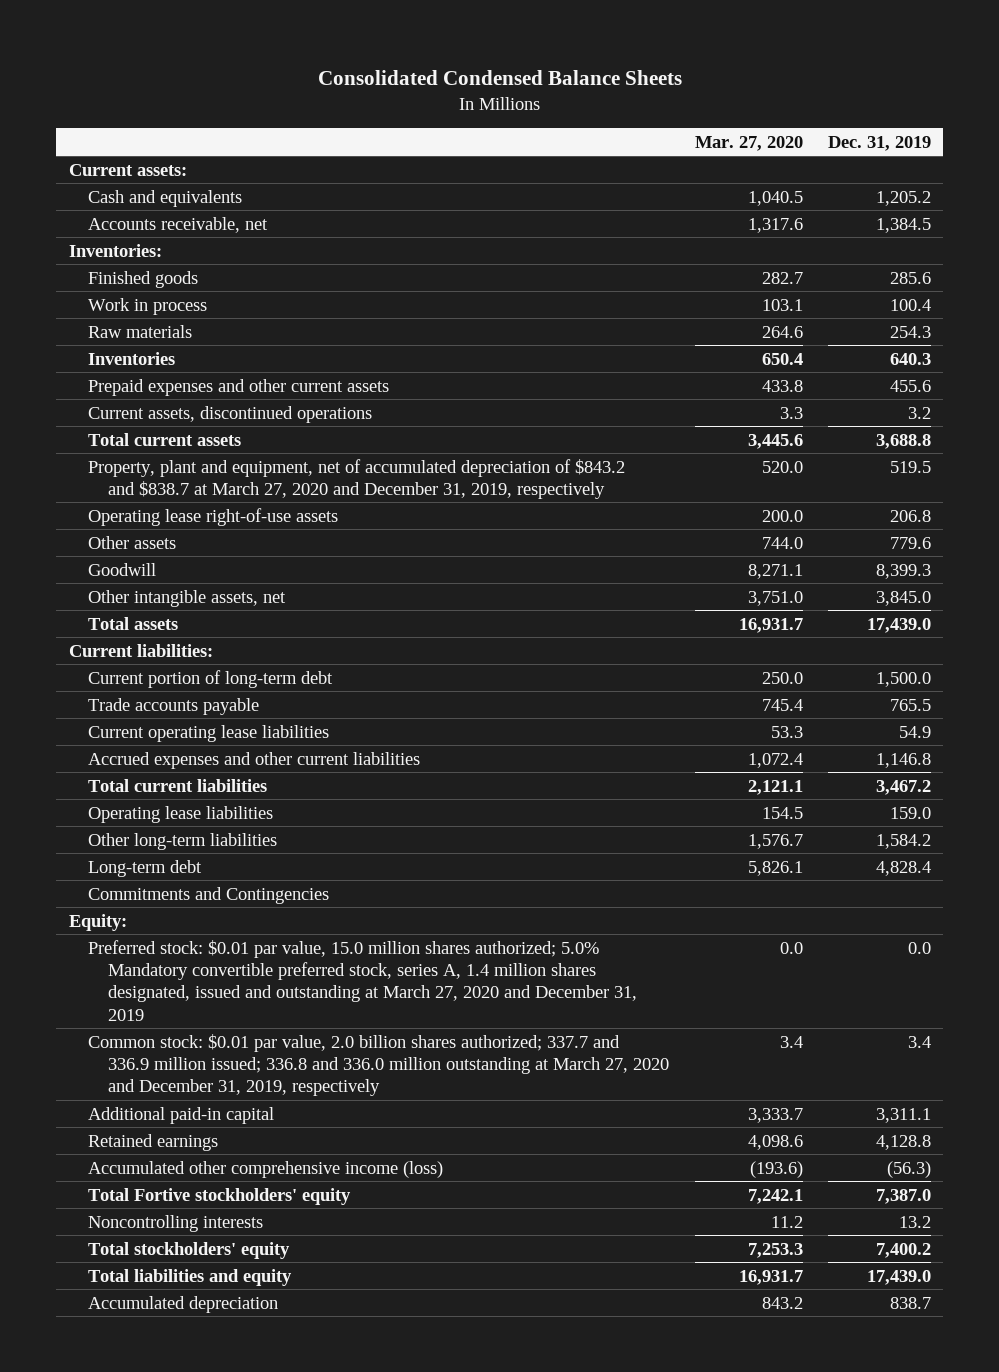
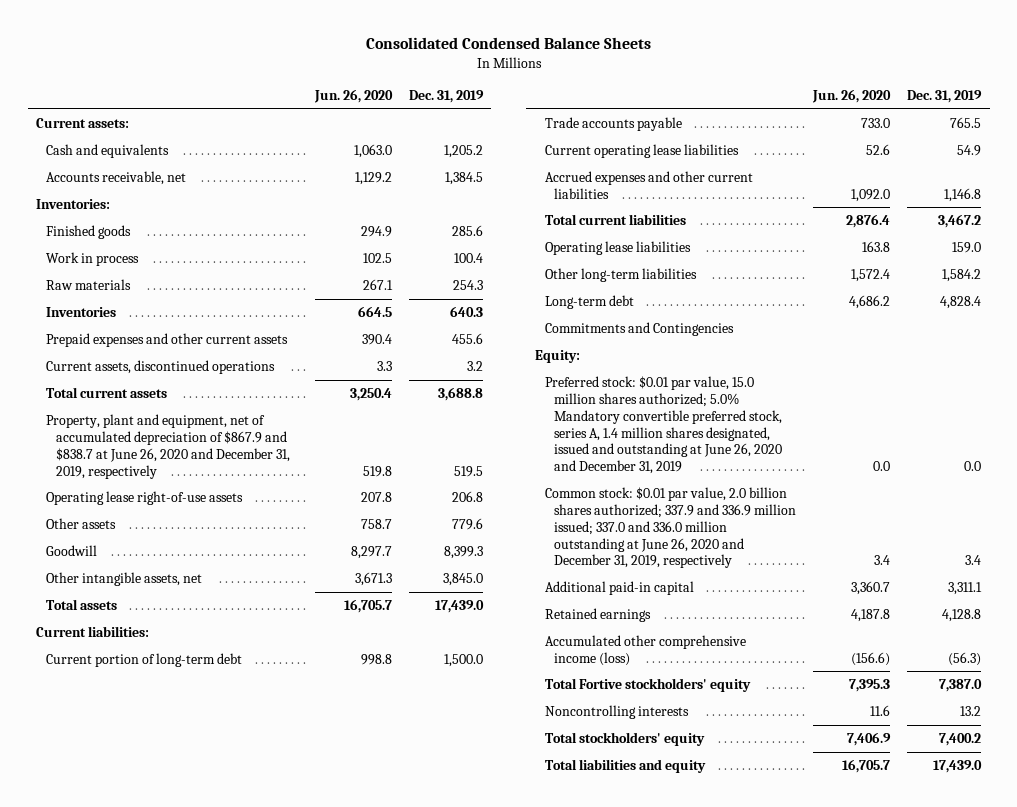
- | Mar. 27, 2020 | Dec. 31, 2019
+ | Jun. 26, 2020 | Dec. 31, 2019
- Property, plant and equipment, net of accumulated depreciation of $843.2 and $838.7 at March 27, 2020 and December 31, 2019, respectively | 520.0 | 519.5
+ Property, plant and equipment, net of accumulated depreciation of $867.9 and $838.7 at June 26, 2020 and December 31, 2019, respectively | 519.8 | 519.5
- Preferred stock: $0.01 par value, 15.0 million shares authorized; 5.0% Mandatory convertible preferred stock, series A, 1.4 million shares designated, issued and outstanding at March 27, 2020 and December 31, 2019 | 0.0 | 0.0
- Common stock: $0.01 par value, 2.0 billion shares authorized; 337.7 and 336.9 million issued; 336.8 and 336.0 million outstanding at March 27, 2020 and December 31, 2019, respectively | 3.4 | 3.4
+ Preferred stock: $0.01 par value, 15.0 million shares authorized; 5.0% Mandatory convertible preferred stock, series A, 1.4 million shares designated, issued and outstanding at June 26, 2020 and December 31, 2019 | 0.0 | 0.0
+ Common stock: $0.01 par value, 2.0 billion shares authorized; 337.9 and 336.9 million issued; 337.0 and 336.0 million outstanding at June 26, 2020 and December 31, 2019, respectively | 3.4 | 3.4
- Accumulated depreciation | 843.2 | 838.7

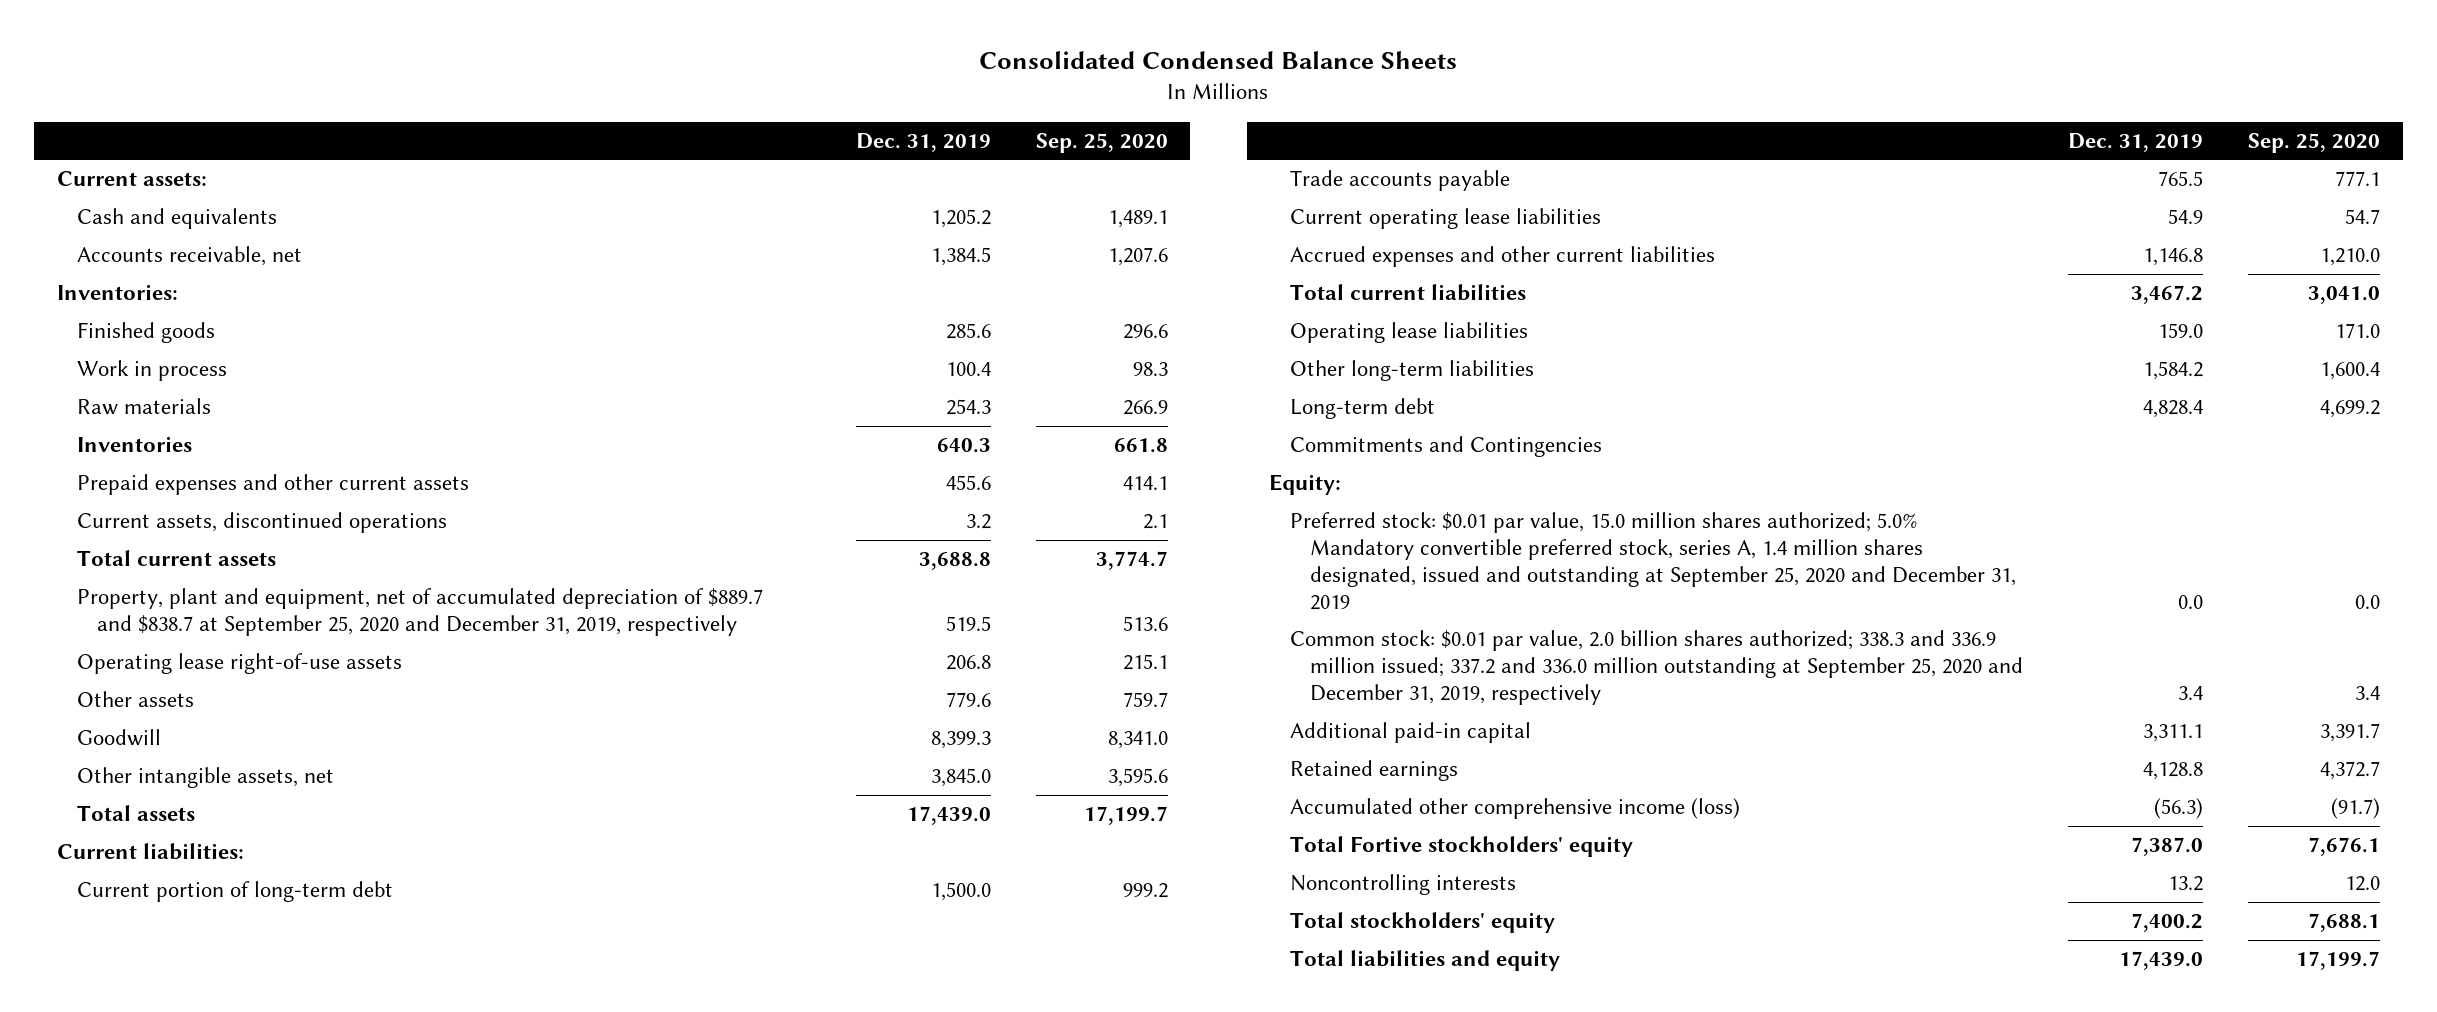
- | Jun. 26, 2020 | Dec. 31, 2019
+ | Dec. 31, 2019 | Sep. 25, 2020
- Property, plant and equipment, net of accumulated depreciation of $867.9 and $838.7 at June 26, 2020 and December 31, 2019, respectively | 519.8 | 519.5
+ Property, plant and equipment, net of accumulated depreciation of $889.7 and $838.7 at September 25, 2020 and December 31, 2019, respectively | 519.5 | 513.6
- Preferred stock: $0.01 par value, 15.0 million shares authorized; 5.0% Mandatory convertible preferred stock, series A, 1.4 million shares designated, issued and outstanding at June 26, 2020 and December 31, 2019 | 0.0 | 0.0
- Common stock: $0.01 par value, 2.0 billion shares authorized; 337.9 and 336.9 million issued; 337.0 and 336.0 million outstanding at June 26, 2020 and December 31, 2019, respectively | 3.4 | 3.4
+ Preferred stock: $0.01 par value, 15.0 million shares authorized; 5.0% Mandatory convertible preferred stock, series A, 1.4 million shares designated, issued and outstanding at September 25, 2020 and December 31, 2019 | 0.0 | 0.0
+ Common stock: $0.01 par value, 2.0 billion shares authorized; 338.3 and 336.9 million issued; 337.2 and 336.0 million outstanding at September 25, 2020 and December 31, 2019, respectively | 3.4 | 3.4

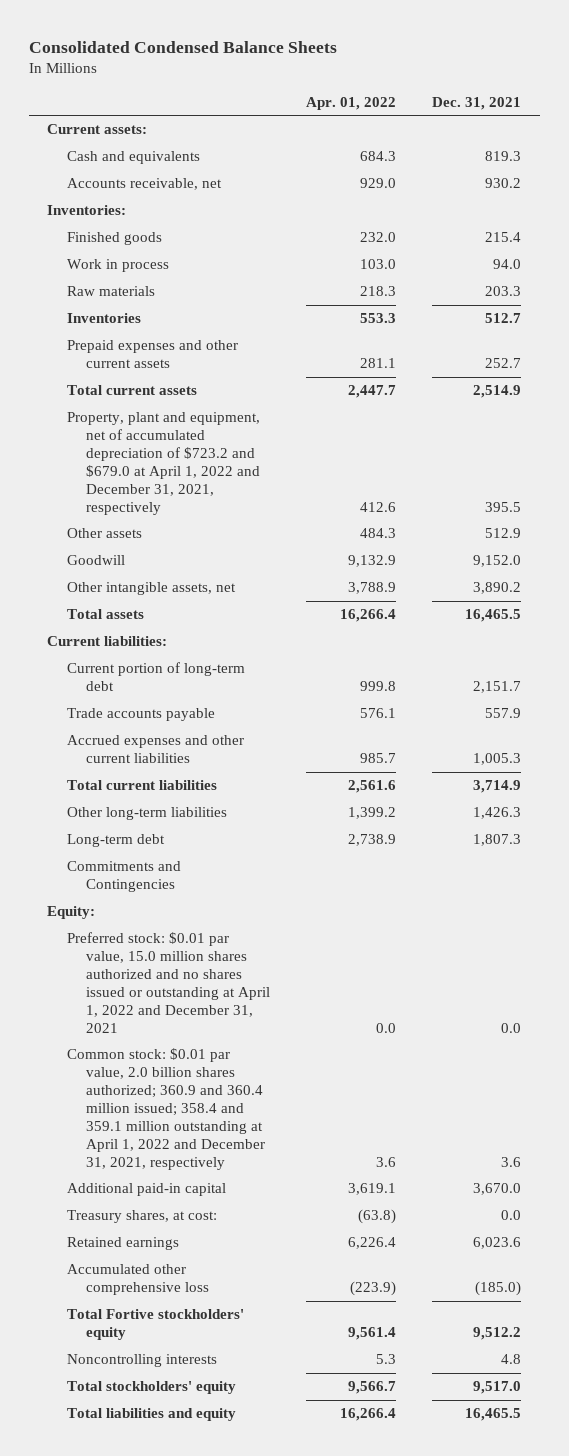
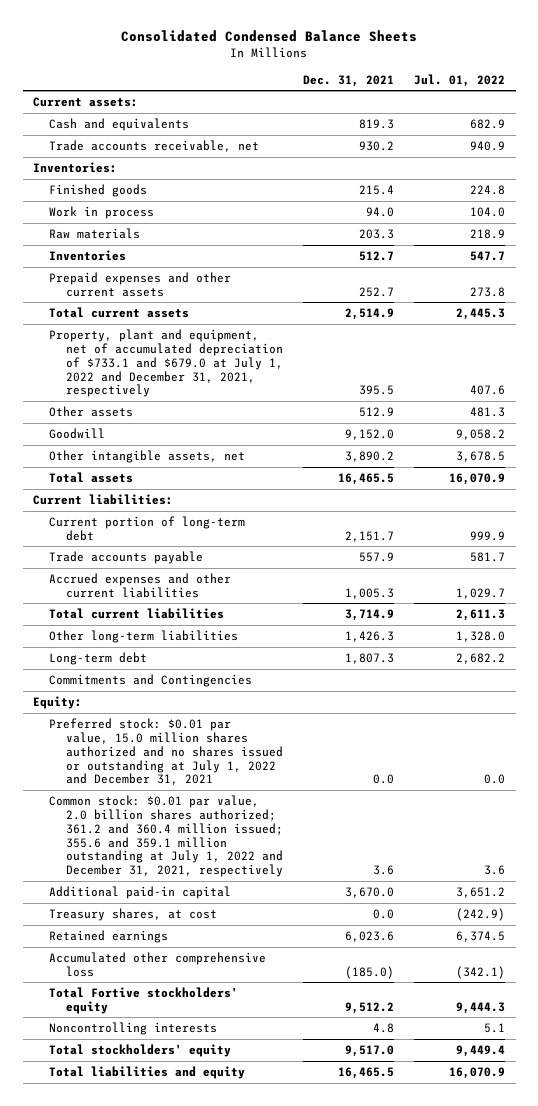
- | Apr. 01, 2022 | Dec. 31, 2021
+ | Dec. 31, 2021 | Jul. 01, 2022
- Accounts receivable, net | 929.0 | 930.2
+ Trade accounts receivable, net | 930.2 | 940.9
- Property, plant and equipment, net of accumulated depreciation of $723.2 and $679.0 at April 1, 2022 and December 31, 2021, respectively | 412.6 | 395.5
+ Property, plant and equipment, net of accumulated depreciation of $733.1 and $679.0 at July 1, 2022 and December 31, 2021, respectively | 395.5 | 407.6
- Preferred stock: $0.01 par value, 15.0 million shares authorized and no shares issued or outstanding at April 1, 2022 and December 31, 2021 | 0.0 | 0.0
- Common stock: $0.01 par value, 2.0 billion shares authorized; 360.9 and 360.4 million issued; 358.4 and 359.1 million outstanding at April 1, 2022 and December 31, 2021, respectively | 3.6 | 3.6
+ Preferred stock: $0.01 par value, 15.0 million shares authorized and no shares issued or outstanding at July 1, 2022 and December 31, 2021 | 0.0 | 0.0
+ Common stock: $0.01 par value, 2.0 billion shares authorized; 361.2 and 360.4 million issued; 355.6 and 359.1 million outstanding at July 1, 2022 and December 31, 2021, respectively | 3.6 | 3.6
- Treasury shares, at cost: | (63.8) | 0.0
+ Treasury shares, at cost | 0.0 | (242.9)

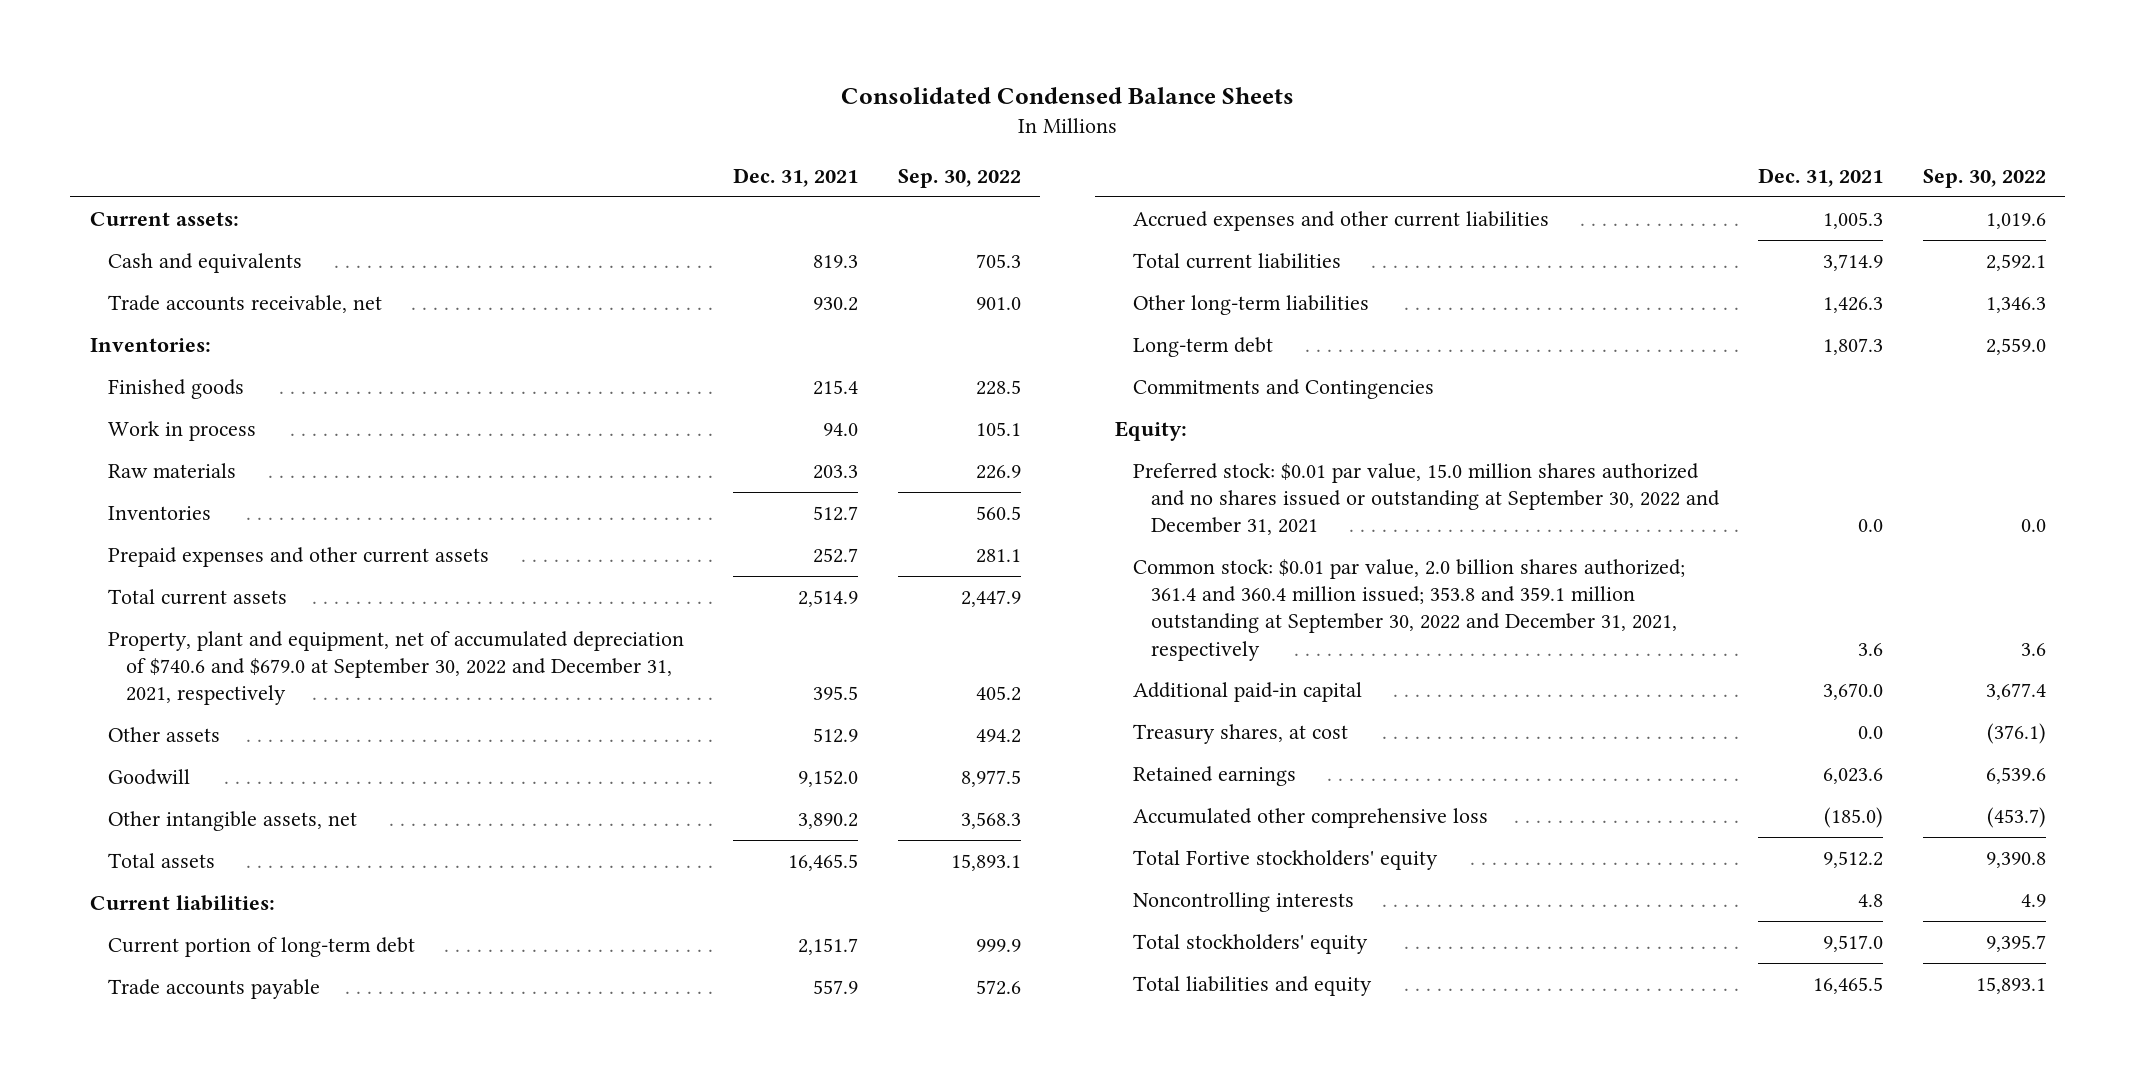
- | Dec. 31, 2021 | Jul. 01, 2022
+ | Dec. 31, 2021 | Sep. 30, 2022
- Property, plant and equipment, net of accumulated depreciation of $733.1 and $679.0 at July 1, 2022 and December 31, 2021, respectively | 395.5 | 407.6
+ Property, plant and equipment, net of accumulated depreciation of $740.6 and $679.0 at September 30, 2022 and December 31, 2021, respectively | 395.5 | 405.2
- Preferred stock: $0.01 par value, 15.0 million shares authorized and no shares issued or outstanding at July 1, 2022 and December 31, 2021 | 0.0 | 0.0
- Common stock: $0.01 par value, 2.0 billion shares authorized; 361.2 and 360.4 million issued; 355.6 and 359.1 million outstanding at July 1, 2022 and December 31, 2021, respectively | 3.6 | 3.6
+ Preferred stock: $0.01 par value, 15.0 million shares authorized and no shares issued or outstanding at September 30, 2022 and December 31, 2021 | 0.0 | 0.0
+ Common stock: $0.01 par value, 2.0 billion shares authorized; 361.4 and 360.4 million issued; 353.8 and 359.1 million outstanding at September 30, 2022 and December 31, 2021, respectively | 3.6 | 3.6

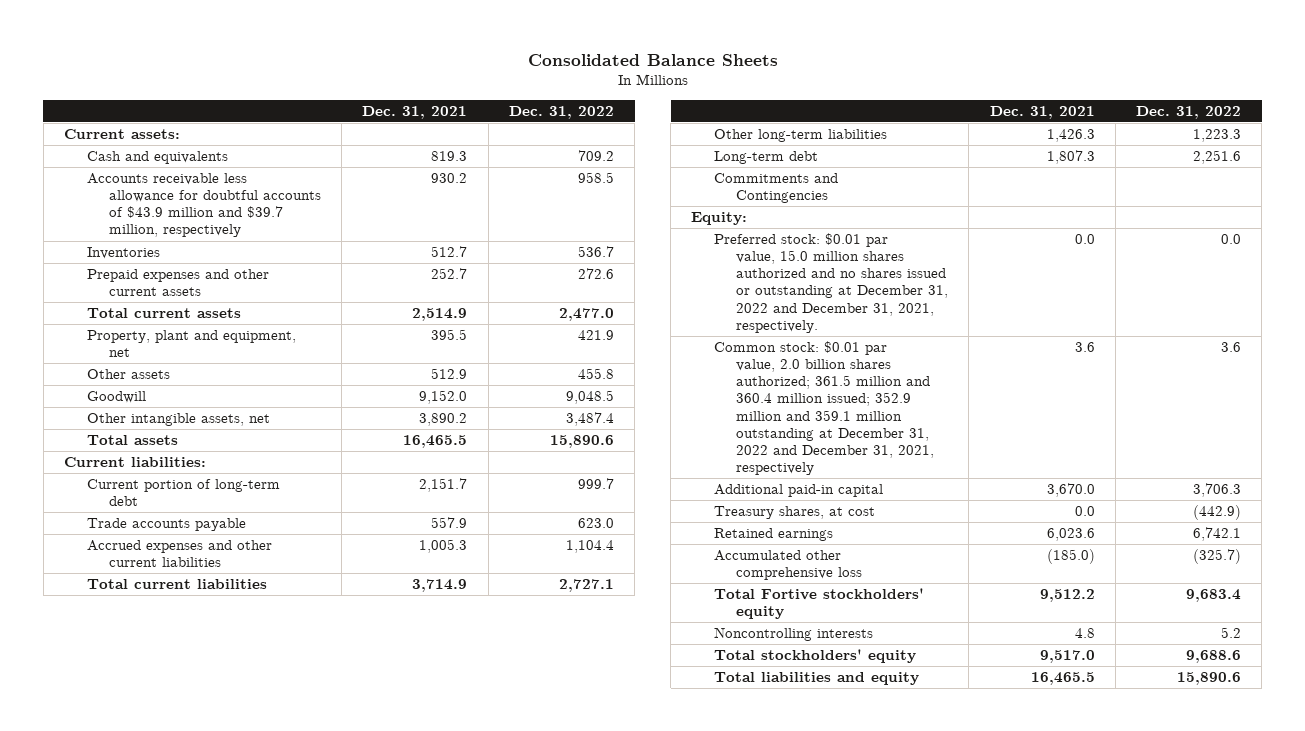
- Consolidated Condensed Balance Sheets
+ Consolidated Balance Sheets
- | Dec. 31, 2021 | Sep. 30, 2022
+ | Dec. 31, 2021 | Dec. 31, 2022
- Trade accounts receivable, net | 930.2 | 901.0
- Inventories:
- Finished goods | 215.4 | 228.5
- Work in process | 94.0 | 105.1
- Raw materials | 203.3 | 226.9
+ Accounts receivable less allowance for doubtful accounts of $43.9 million and $39.7 million, respectively | 930.2 | 958.5
- Property, plant and equipment, net of accumulated depreciation of $740.6 and $679.0 at September 30, 2022 and December 31, 2021, respectively | 395.5 | 405.2
+ Property, plant and equipment, net | 395.5 | 421.9
- Preferred stock: $0.01 par value, 15.0 million shares authorized and no shares issued or outstanding at September 30, 2022 and December 31, 2021 | 0.0 | 0.0
- Common stock: $0.01 par value, 2.0 billion shares authorized; 361.4 and 360.4 million issued; 353.8 and 359.1 million outstanding at September 30, 2022 and December 31, 2021, respectively | 3.6 | 3.6
+ Preferred stock: $0.01 par value, 15.0 million shares authorized and no shares issued or outstanding at December 31, 2022 and December 31, 2021, respectively. | 0.0 | 0.0
+ Common stock: $0.01 par value, 2.0 billion shares authorized; 361.5 million and 360.4 million issued; 352.9 million and 359.1 million outstanding at December 31, 2022 and December 31, 2021, respectively | 3.6 | 3.6

